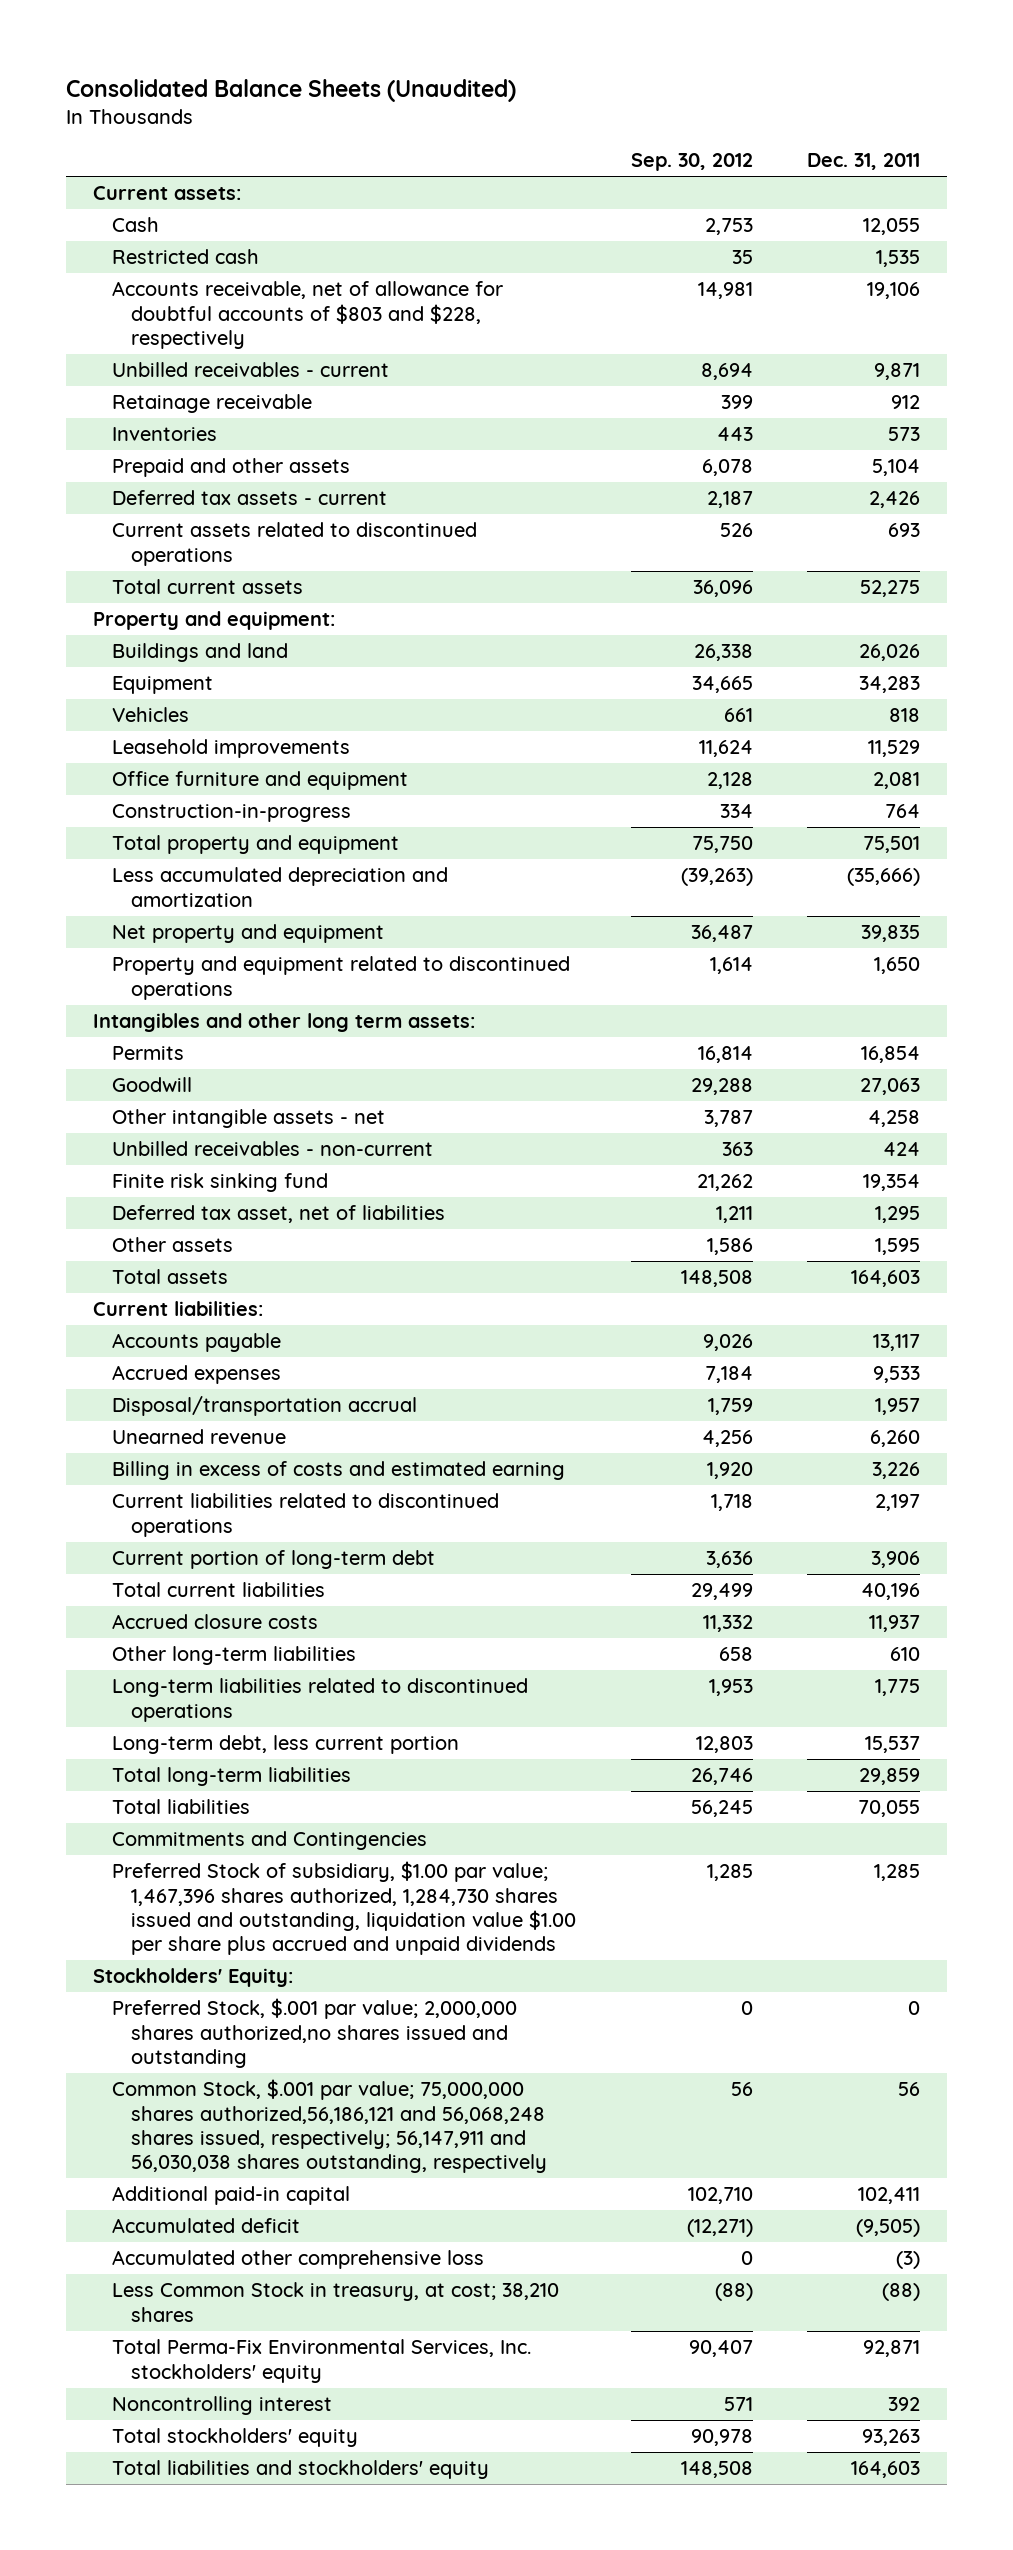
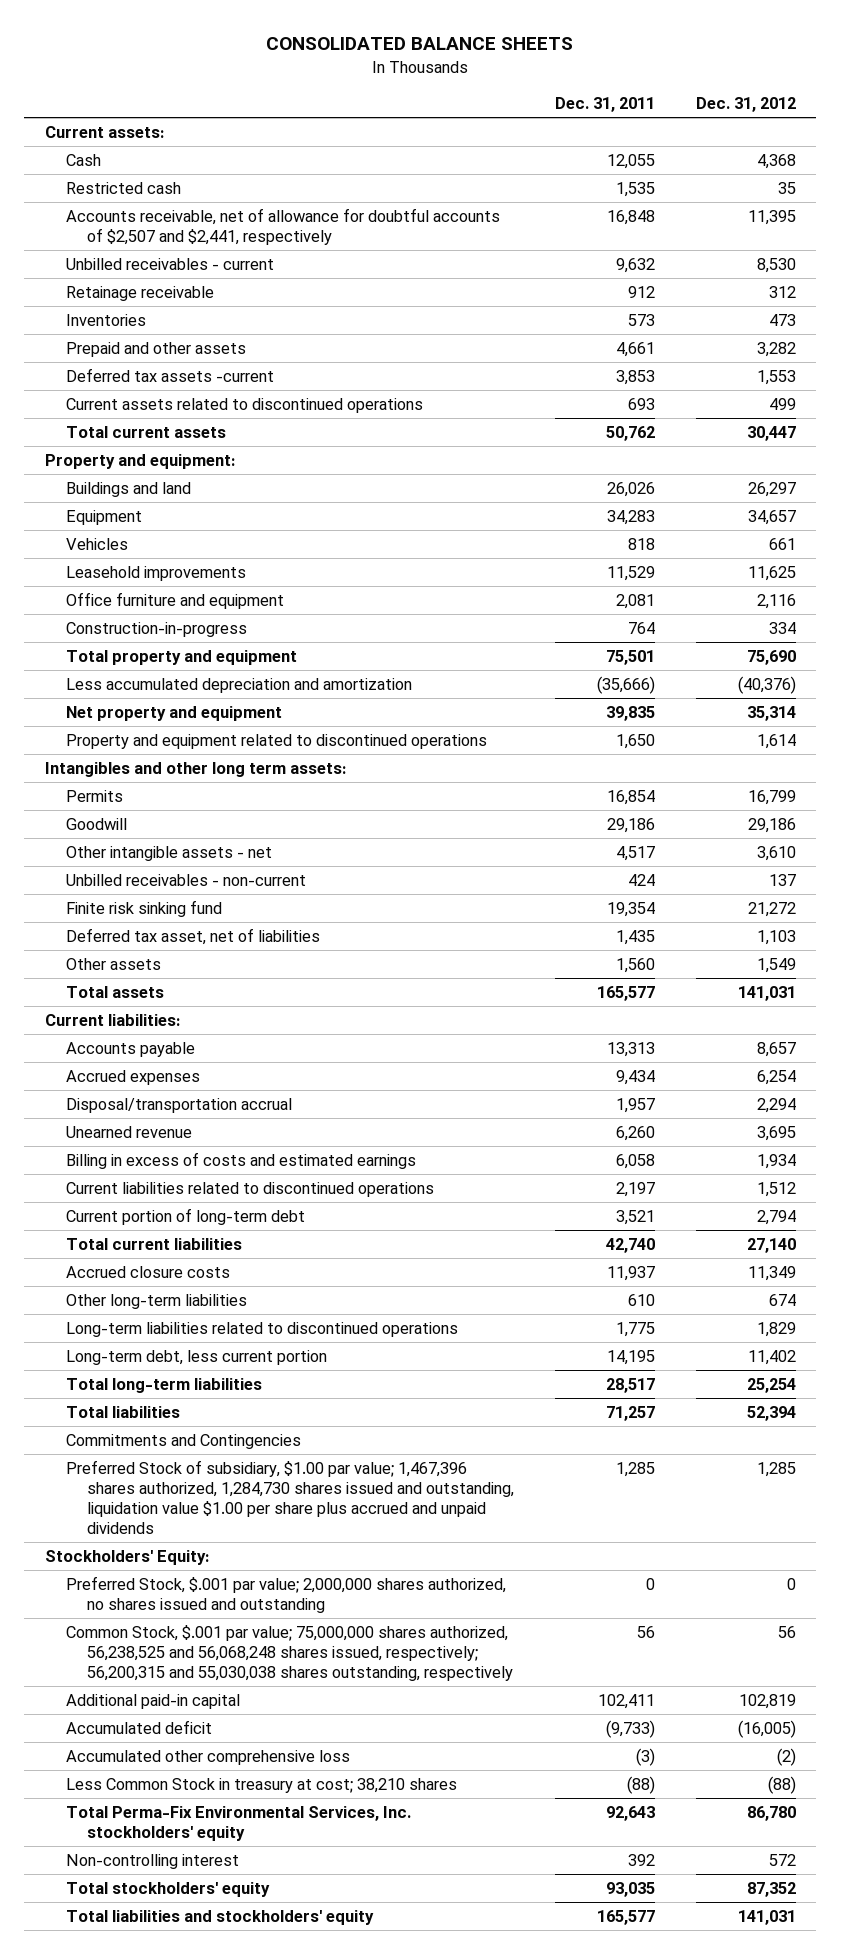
- Consolidated Balance Sheets (Unaudited)
+ CONSOLIDATED BALANCE SHEETS
- | Sep. 30, 2012 | Dec. 31, 2011
+ | Dec. 31, 2011 | Dec. 31, 2012
- Accounts receivable, net of allowance for doubtful accounts of $803 and $228, respectively | 14,981 | 19,106
- Unbilled receivables - current | 8,694 | 9,871
+ Accounts receivable, net of allowance for doubtful accounts of $2,507 and $2,441, respectively | 16,848 | 11,395
+ Unbilled receivables - current | 9,632 | 8,530
- Prepaid and other assets | 6,078 | 5,104
- Deferred tax assets - current | 2,187 | 2,426
+ Prepaid and other assets | 4,661 | 3,282
+ Deferred tax assets -current | 3,853 | 1,553
- Total current assets | 36,096 | 52,275
+ Total current assets | 50,762 | 30,447
- Goodwill | 29,288 | 27,063
- Other intangible assets - net | 3,787 | 4,258
+ Goodwill | 29,186 | 29,186
+ Other intangible assets - net | 4,517 | 3,610
- Deferred tax asset, net of liabilities | 1,211 | 1,295
- Other assets | 1,586 | 1,595
- Total assets | 148,508 | 164,603
+ Deferred tax asset, net of liabilities | 1,435 | 1,103
+ Other assets | 1,560 | 1,549
+ Total assets | 165,577 | 141,031
- Accounts payable | 9,026 | 13,117
- Accrued expenses | 7,184 | 9,533
+ Accounts payable | 13,313 | 8,657
+ Accrued expenses | 9,434 | 6,254
- Billing in excess of costs and estimated earning | 1,920 | 3,226
+ Billing in excess of costs and estimated earnings | 6,058 | 1,934
- Current portion of long-term debt | 3,636 | 3,906
- Total current liabilities | 29,499 | 40,196
+ Current portion of long-term debt | 3,521 | 2,794
+ Total current liabilities | 42,740 | 27,140
- Long-term debt, less current portion | 12,803 | 15,537
- Total long-term liabilities | 26,746 | 29,859
- Total liabilities | 56,245 | 70,055
+ Long-term debt, less current portion | 14,195 | 11,402
+ Total long-term liabilities | 28,517 | 25,254
+ Total liabilities | 71,257 | 52,394
- Preferred Stock, $.001 par value; 2,000,000 shares authorized,no shares issued and outstanding | 0 | 0
- Common Stock, $.001 par value; 75,000,000 shares authorized,56,186,121 and 56,068,248 shares issued, respectively; 56,147,911 and 56,030,038 shares outstanding, respectively | 56 | 56
+ Preferred Stock, $.001 par value; 2,000,000 shares authorized, no shares issued and outstanding | 0 | 0
+ Common Stock, $.001 par value; 75,000,000 shares authorized, 56,238,525 and 56,068,248 shares issued, respectively; 56,200,315 and 55,030,038 shares outstanding, respectively | 56 | 56
- Accumulated deficit | (12,271) | (9,505)
+ Accumulated deficit | (9,733) | (16,005)
- Less Common Stock in treasury, at cost; 38,210 shares | (88) | (88)
- Total Perma-Fix Environmental Services, Inc. stockholders' equity | 90,407 | 92,871
- Noncontrolling interest | 571 | 392
- Total stockholders' equity | 90,978 | 93,263
- Total liabilities and stockholders' equity | 148,508 | 164,603
+ Less Common Stock in treasury at cost; 38,210 shares | (88) | (88)
+ Total Perma-Fix Environmental Services, Inc. stockholders' equity | 92,643 | 86,780
+ Non-controlling interest | 392 | 572
+ Total stockholders' equity | 93,035 | 87,352
+ Total liabilities and stockholders' equity | 165,577 | 141,031

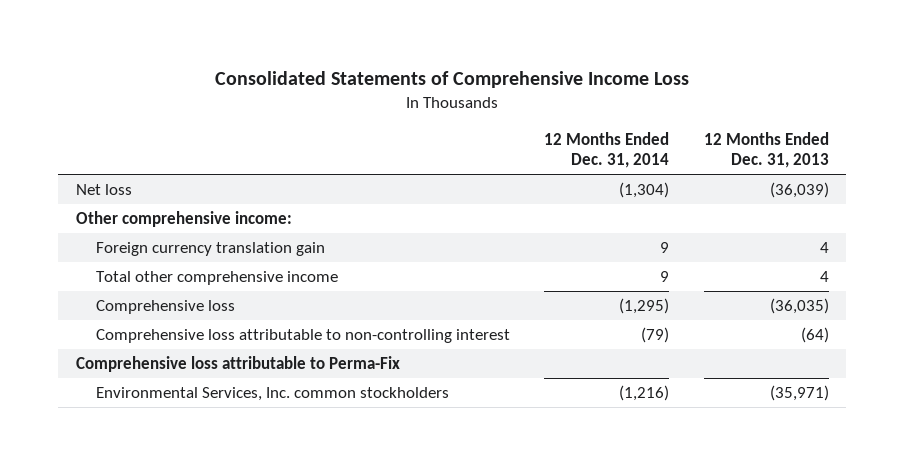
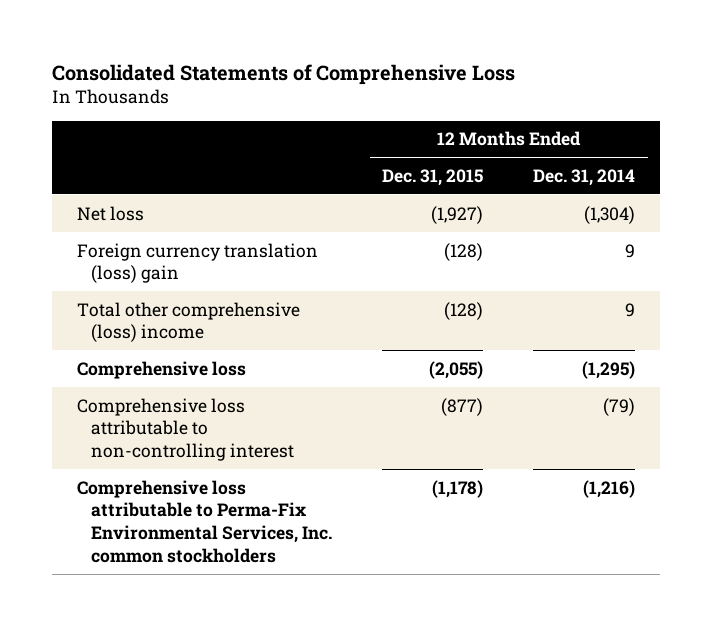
- Consolidated Statements of Comprehensive Income Loss
+ Consolidated Statements of Comprehensive Loss
- | 12 Months Ended Dec. 31, 2014 | 12 Months Ended Dec. 31, 2013
+ | 12 Months Ended Dec. 31, 2015 | 12 Months Ended Dec. 31, 2014
- Other comprehensive income:
- Foreign currency translation gain | 9 | 4
- Total other comprehensive income | 9 | 4
+ Foreign currency translation (loss) gain | (128) | 9
+ Total other comprehensive (loss) income | (128) | 9
- Comprehensive loss attributable to Perma-Fix
- Environmental Services, Inc. common stockholders | (1,216) | (35,971)
+ Comprehensive loss attributable to Perma-Fix Environmental Services, Inc. common stockholders | (1,178) | (1,216)

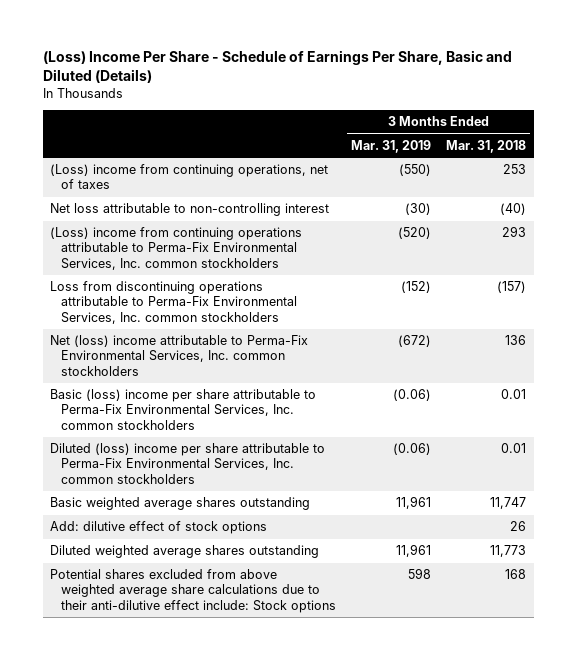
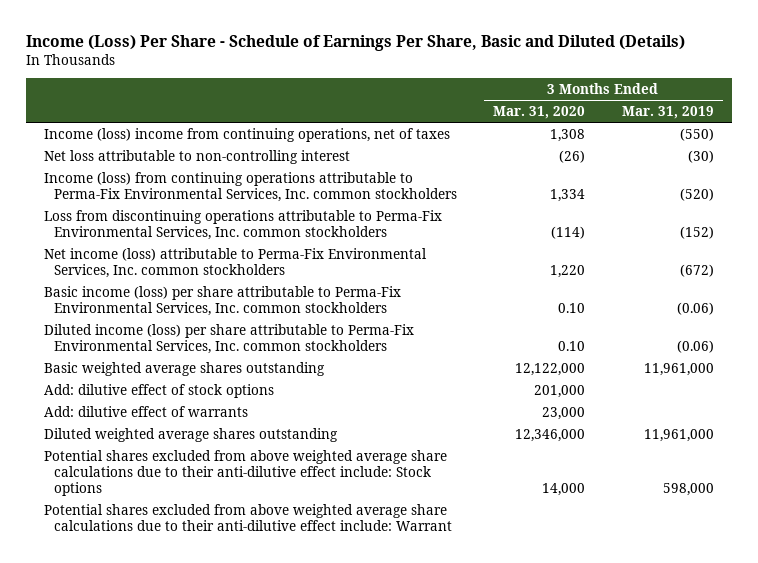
- (Loss) Income Per Share - Schedule of Earnings Per Share, Basic and Diluted (Details)
+ Income (Loss) Per Share - Schedule of Earnings Per Share, Basic and Diluted (Details)
- | 3 Months Ended Mar. 31, 2019 | 3 Months Ended Mar. 31, 2018
+ | 3 Months Ended Mar. 31, 2020 | 3 Months Ended Mar. 31, 2019
- (Loss) income from continuing operations, net of taxes | (550) | 253
+ Income (loss) income from continuing operations, net of taxes | 1,308 | (550)
- (Loss) income from continuing operations attributable to Perma-Fix Environmental Services, Inc. common stockholders | (520) | 293
+ Income (loss) from continuing operations attributable to Perma-Fix Environmental Services, Inc. common stockholders | 1,334 | (520)
- Net (loss) income attributable to Perma-Fix Environmental Services, Inc. common stockholders | (672) | 136
- Basic (loss) income per share attributable to Perma-Fix Environmental Services, Inc. common stockholders | (0.06) | 0.01
- Diluted (loss) income per share attributable to Perma-Fix Environmental Services, Inc. common stockholders | (0.06) | 0.01
- Basic weighted average shares outstanding | 11,961 | 11,747
+ Net income (loss) attributable to Perma-Fix Environmental Services, Inc. common stockholders | 1,220 | (672)
+ Basic income (loss) per share attributable to Perma-Fix Environmental Services, Inc. common stockholders | 0.10 | (0.06)
+ Diluted income (loss) per share attributable to Perma-Fix Environmental Services, Inc. common stockholders | 0.10 | (0.06)
+ Basic weighted average shares outstanding | 12,122,000 | 11,961,000
- Diluted weighted average shares outstanding | 11,961 | 11,773
- Potential shares excluded from above weighted average share calculations due to their anti-dilutive effect include: Stock options | 598 | 168
+ Add: dilutive effect of warrants | 23,000 |
+ Diluted weighted average shares outstanding | 12,346,000 | 11,961,000
+ Potential shares excluded from above weighted average share calculations due to their anti-dilutive effect include: Stock options | 14,000 | 598,000
+ Potential shares excluded from above weighted average share calculations due to their anti-dilutive effect include: Warrant

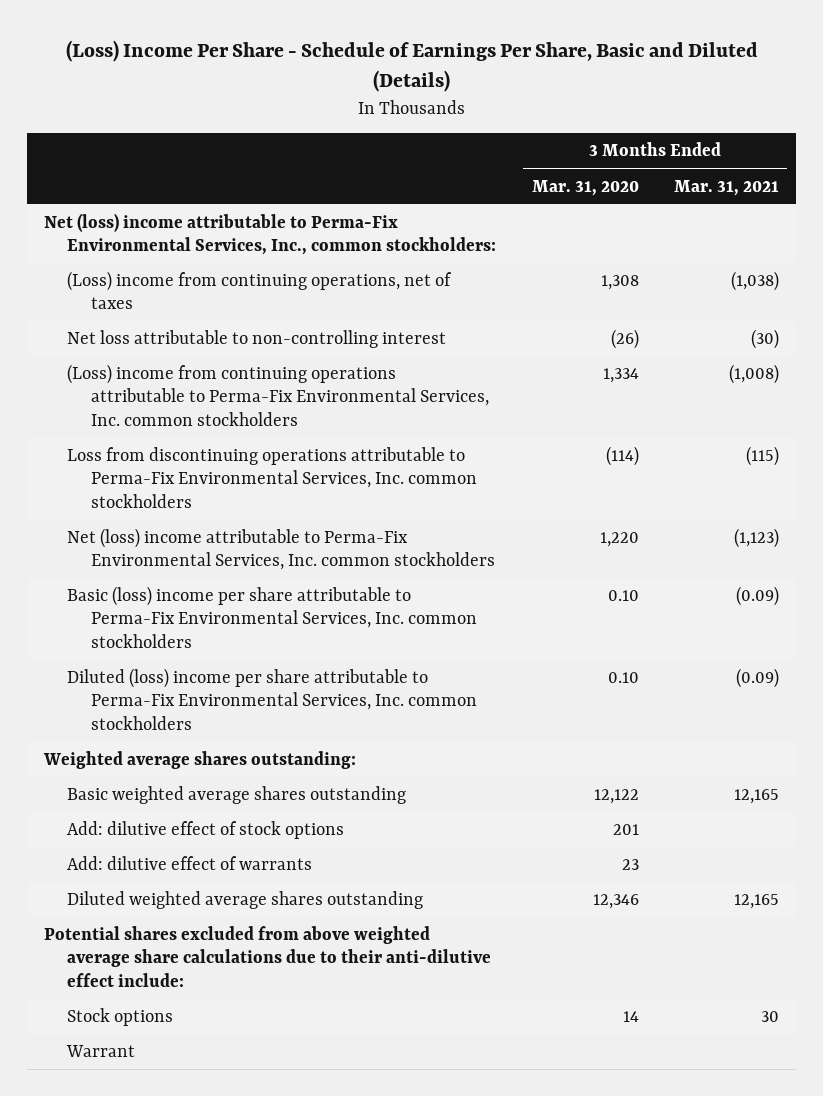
- Income (Loss) Per Share - Schedule of Earnings Per Share, Basic and Diluted (Details)
+ (Loss) Income Per Share - Schedule of Earnings Per Share, Basic and Diluted (Details)
- | 3 Months Ended Mar. 31, 2020 | 3 Months Ended Mar. 31, 2019
+ | 3 Months Ended Mar. 31, 2020 | 3 Months Ended Mar. 31, 2021
- Income (loss) income from continuing operations, net of taxes | 1,308 | (550)
+ Net (loss) income attributable to Perma-Fix Environmental Services, Inc., common stockholders:
+ (Loss) income from continuing operations, net of taxes | 1,308 | (1,038)
- Income (loss) from continuing operations attributable to Perma-Fix Environmental Services, Inc. common stockholders | 1,334 | (520)
+ (Loss) income from continuing operations attributable to Perma-Fix Environmental Services, Inc. common stockholders | 1,334 | (1,008)
- Net income (loss) attributable to Perma-Fix Environmental Services, Inc. common stockholders | 1,220 | (672)
- Basic income (loss) per share attributable to Perma-Fix Environmental Services, Inc. common stockholders | 0.10 | (0.06)
- Diluted income (loss) per share attributable to Perma-Fix Environmental Services, Inc. common stockholders | 0.10 | (0.06)
- Basic weighted average shares outstanding | 12,122,000 | 11,961,000
- Add: dilutive effect of stock options | 201,000 |
- Add: dilutive effect of warrants | 23,000 |
- Diluted weighted average shares outstanding | 12,346,000 | 11,961,000
- Potential shares excluded from above weighted average share calculations due to their anti-dilutive effect include: Stock options | 14,000 | 598,000
- Potential shares excluded from above weighted average share calculations due to their anti-dilutive effect include: Warrant
+ Net (loss) income attributable to Perma-Fix Environmental Services, Inc. common stockholders | 1,220 | (1,123)
+ Basic (loss) income per share attributable to Perma-Fix Environmental Services, Inc. common stockholders | 0.10 | (0.09)
+ Diluted (loss) income per share attributable to Perma-Fix Environmental Services, Inc. common stockholders | 0.10 | (0.09)
+ Weighted average shares outstanding:
+ Basic weighted average shares outstanding | 12,122 | 12,165
+ Add: dilutive effect of stock options | 201 |
+ Add: dilutive effect of warrants | 23 |
+ Diluted weighted average shares outstanding | 12,346 | 12,165
+ Potential shares excluded from above weighted average share calculations due to their anti-dilutive effect include:
+ Stock options | 14 | 30
+ Warrant

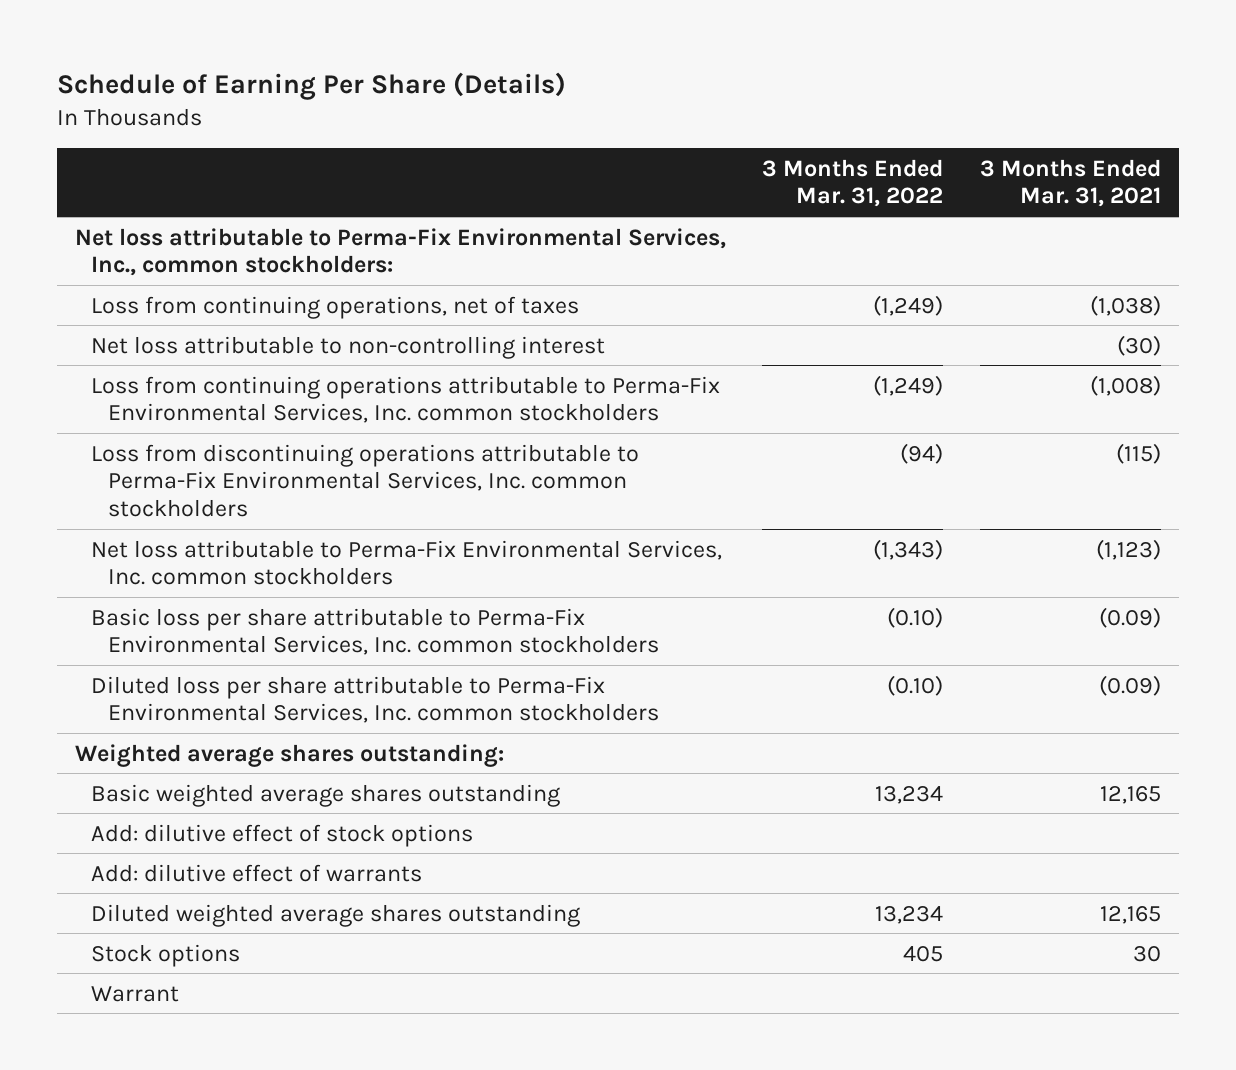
- (Loss) Income Per Share - Schedule of Earnings Per Share, Basic and Diluted (Details)
+ Schedule of Earning Per Share (Details)
- | 3 Months Ended Mar. 31, 2020 | 3 Months Ended Mar. 31, 2021
+ | 3 Months Ended Mar. 31, 2022 | 3 Months Ended Mar. 31, 2021
- Net (loss) income attributable to Perma-Fix Environmental Services, Inc., common stockholders:
- (Loss) income from continuing operations, net of taxes | 1,308 | (1,038)
+ Net loss attributable to Perma-Fix Environmental Services, Inc., common stockholders:
+ Loss from continuing operations, net of taxes | (1,249) | (1,038)
- (Loss) income from continuing operations attributable to Perma-Fix Environmental Services, Inc. common stockholders | 1,334 | (1,008)
+ Loss from continuing operations attributable to Perma-Fix Environmental Services, Inc. common stockholders | (1,249) | (1,008)
- Net (loss) income attributable to Perma-Fix Environmental Services, Inc. common stockholders | 1,220 | (1,123)
- Basic (loss) income per share attributable to Perma-Fix Environmental Services, Inc. common stockholders | 0.10 | (0.09)
- Diluted (loss) income per share attributable to Perma-Fix Environmental Services, Inc. common stockholders | 0.10 | (0.09)
+ Net loss attributable to Perma-Fix Environmental Services, Inc. common stockholders | (1,343) | (1,123)
+ Basic loss per share attributable to Perma-Fix Environmental Services, Inc. common stockholders | (0.10) | (0.09)
+ Diluted loss per share attributable to Perma-Fix Environmental Services, Inc. common stockholders | (0.10) | (0.09)
- Potential shares excluded from above weighted average share calculations due to their anti-dilutive effect include:

